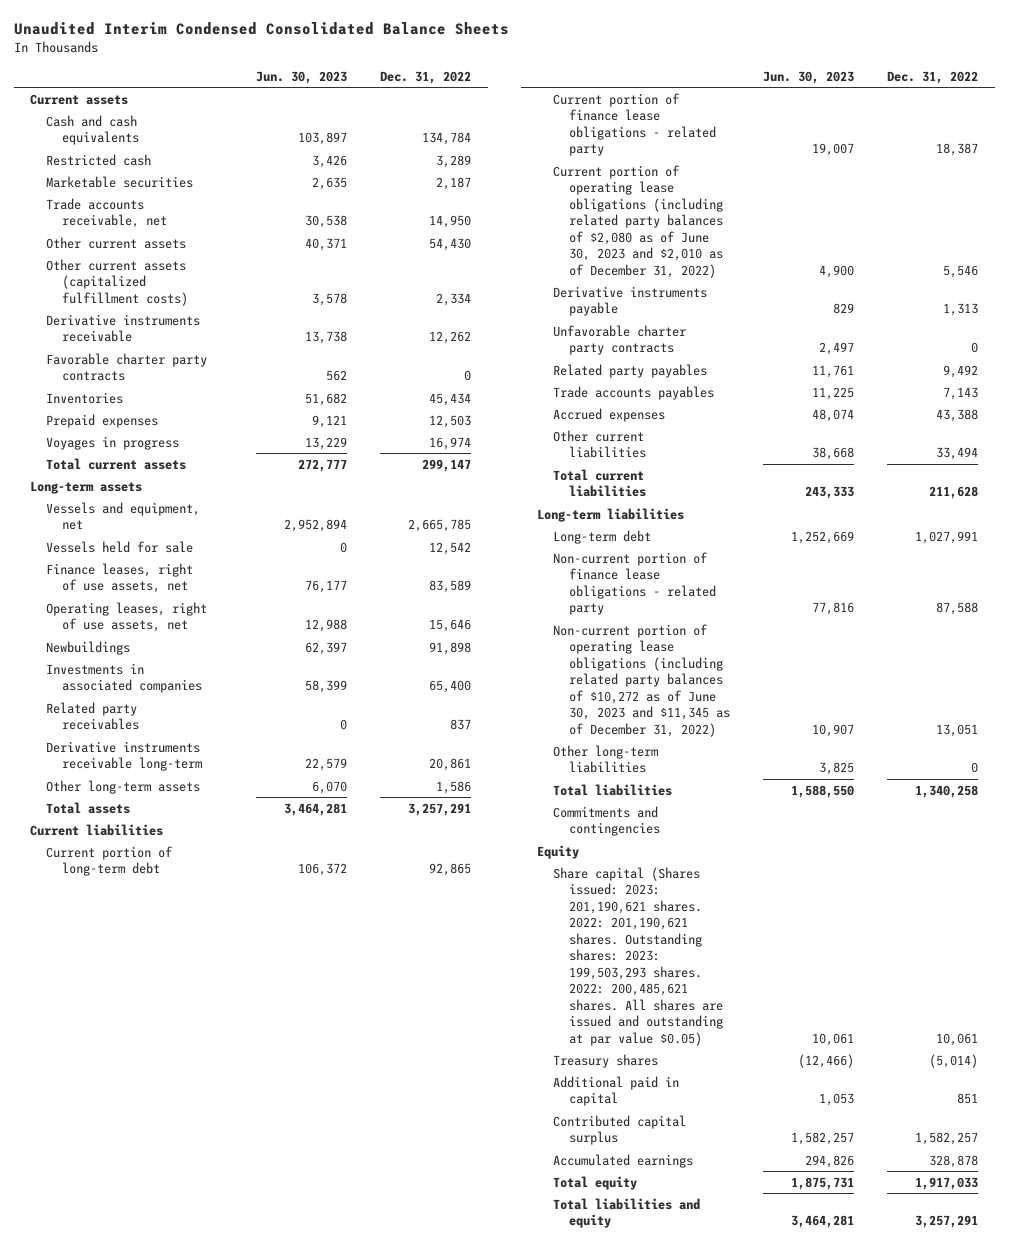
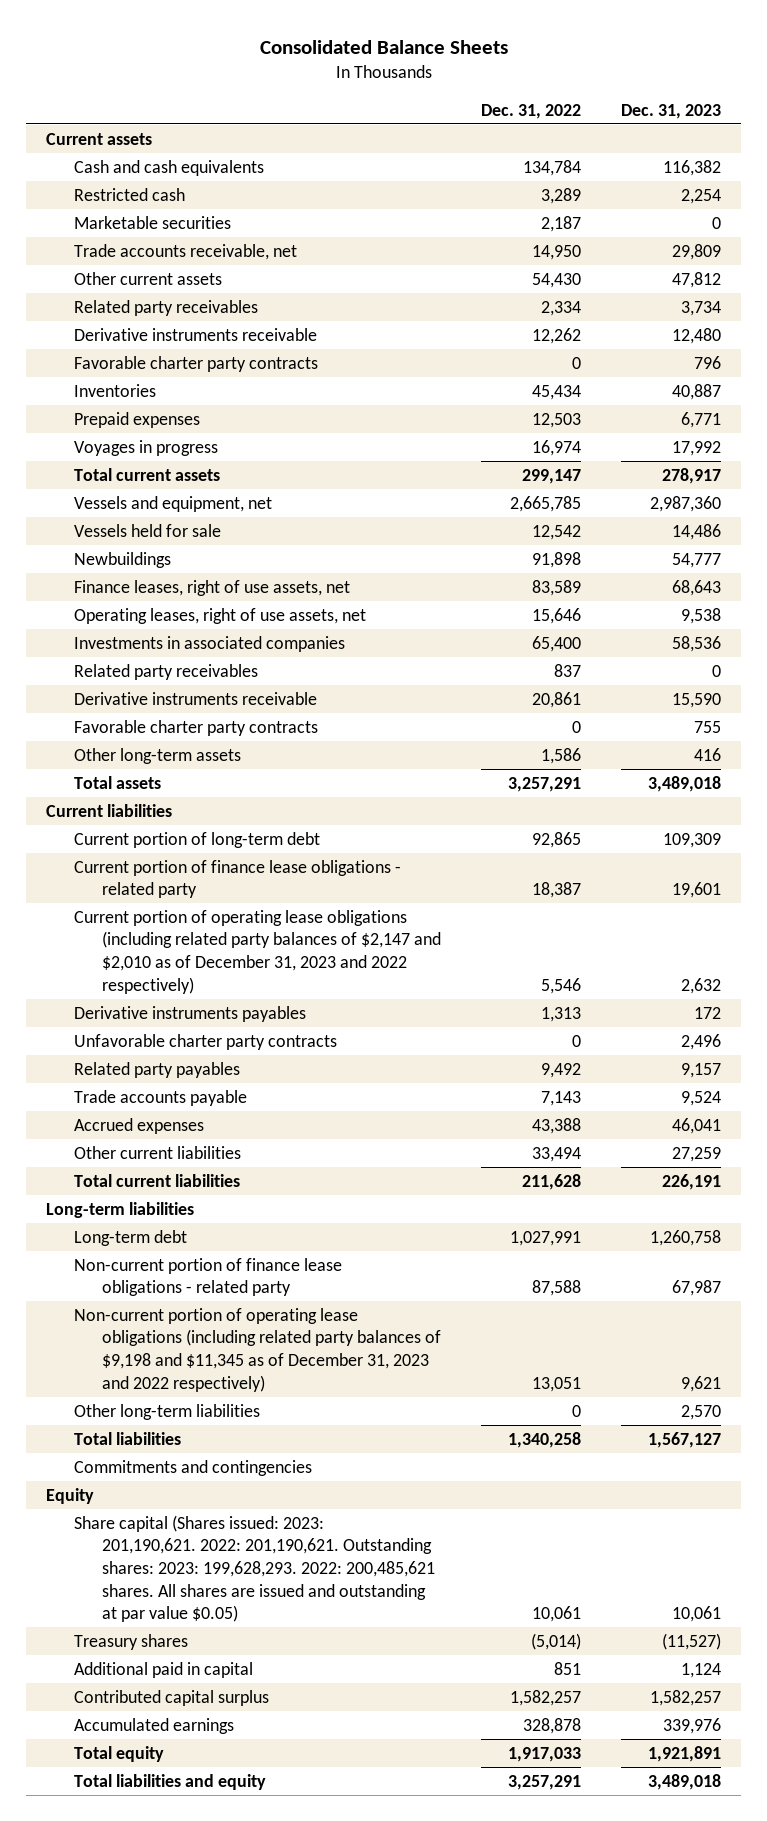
- Unaudited Interim Condensed Consolidated Balance Sheets
+ Consolidated Balance Sheets
- | Jun. 30, 2023 | Dec. 31, 2022
+ | Dec. 31, 2022 | Dec. 31, 2023
- Other current assets (capitalized fulfillment costs) | 3,578 | 2,334
+ Related party receivables | 2,334 | 3,734
- Long-term assets
moved up: Newbuildings | 91,898 | 54,777
- Derivative instruments receivable long-term | 22,579 | 20,861
+ Derivative instruments receivable | 20,861 | 15,590
+ Favorable charter party contracts | 0 | 755
- Current portion of operating lease obligations (including related party balances of $2,080 as of June 30, 2023 and $2,010 as of December 31, 2022) | 4,900 | 5,546
- Derivative instruments payable | 829 | 1,313
+ Current portion of operating lease obligations (including related party balances of $2,147 and $2,010 as of December 31, 2023 and 2022 respectively) | 5,546 | 2,632
+ Derivative instruments payables | 1,313 | 172
- Trade accounts payables | 11,225 | 7,143
+ Trade accounts payable | 7,143 | 9,524
- Non-current portion of operating lease obligations (including related party balances of $10,272 as of June 30, 2023 and $11,345 as of December 31, 2022) | 10,907 | 13,051
+ Non-current portion of operating lease obligations (including related party balances of $9,198 and $11,345 as of December 31, 2023 and 2022 respectively) | 13,051 | 9,621
- Share capital (Shares issued: 2023: 201,190,621 shares. 2022: 201,190,621 shares. Outstanding shares: 2023: 199,503,293 shares. 2022: 200,485,621 shares. All shares are issued and outstanding at par value $0.05) | 10,061 | 10,061
+ Share capital (Shares issued: 2023: 201,190,621. 2022: 201,190,621. Outstanding shares: 2023: 199,628,293. 2022: 200,485,621 shares. All shares are issued and outstanding at par value $0.05) | 10,061 | 10,061

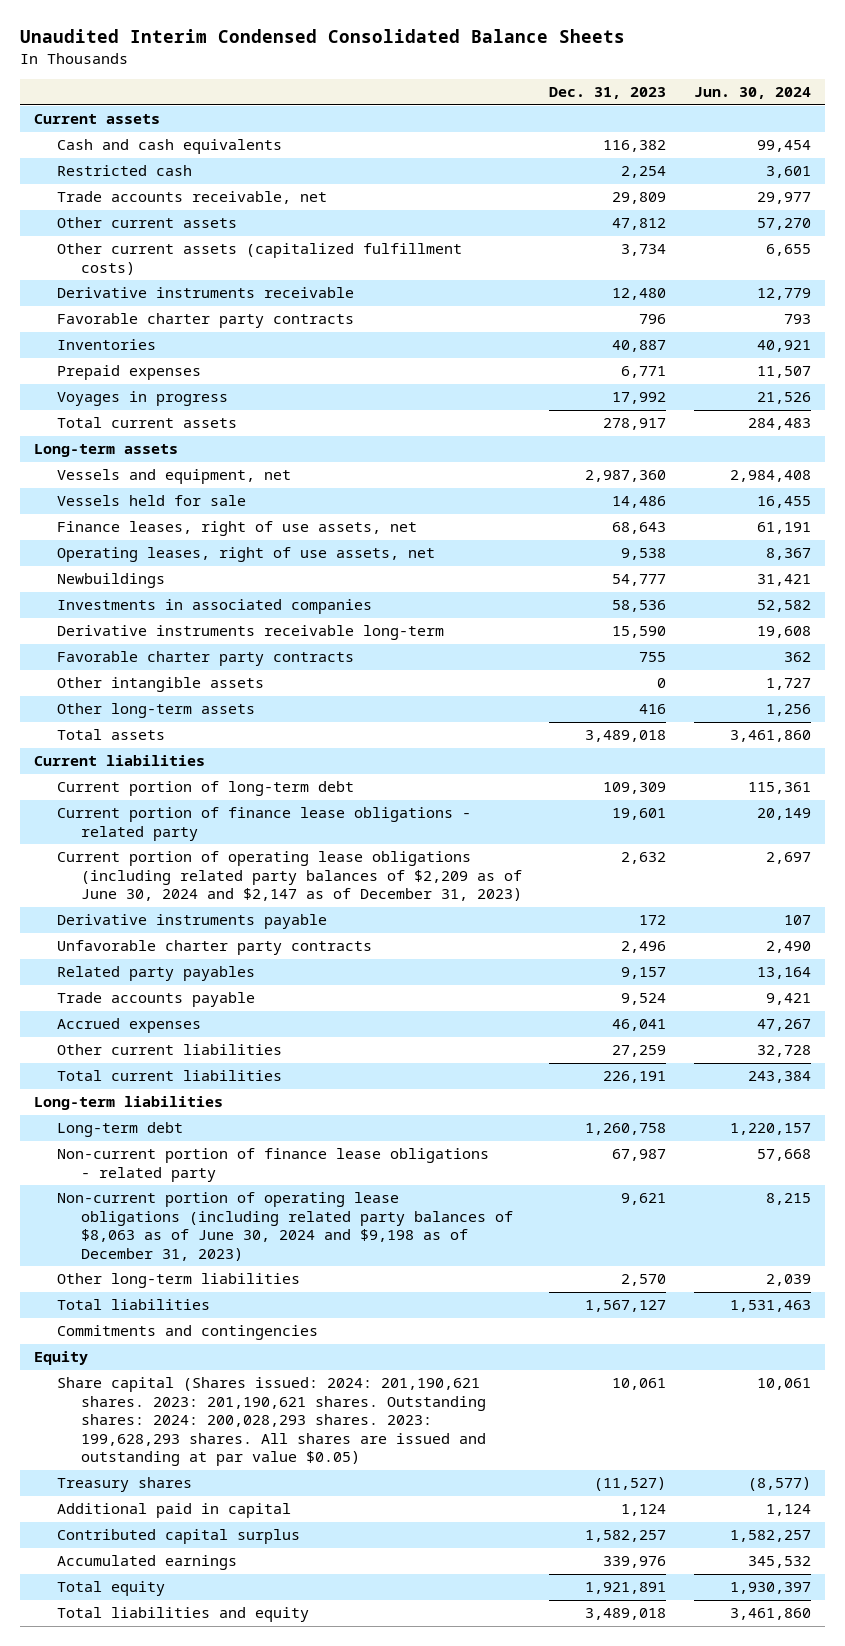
- Consolidated Balance Sheets
+ Unaudited Interim Condensed Consolidated Balance Sheets
- | Dec. 31, 2022 | Dec. 31, 2023
+ | Dec. 31, 2023 | Jun. 30, 2024
- Marketable securities | 2,187 | 0
- Related party receivables | 2,334 | 3,734
+ Other current assets (capitalized fulfillment costs) | 3,734 | 6,655
+ Long-term assets
moved down: Newbuildings | 54,777 | 31,421
- Related party receivables | 837 | 0
- Derivative instruments receivable | 20,861 | 15,590
+ Derivative instruments receivable long-term | 15,590 | 19,608
+ Other intangible assets | 0 | 1,727
- Current portion of operating lease obligations (including related party balances of $2,147 and $2,010 as of December 31, 2023 and 2022 respectively) | 5,546 | 2,632
- Derivative instruments payables | 1,313 | 172
+ Current portion of operating lease obligations (including related party balances of $2,209 as of June 30, 2024 and $2,147 as of December 31, 2023) | 2,632 | 2,697
+ Derivative instruments payable | 172 | 107
- Non-current portion of operating lease obligations (including related party balances of $9,198 and $11,345 as of December 31, 2023 and 2022 respectively) | 13,051 | 9,621
+ Non-current portion of operating lease obligations (including related party balances of $8,063 as of June 30, 2024 and $9,198 as of December 31, 2023) | 9,621 | 8,215
- Share capital (Shares issued: 2023: 201,190,621. 2022: 201,190,621. Outstanding shares: 2023: 199,628,293. 2022: 200,485,621 shares. All shares are issued and outstanding at par value $0.05) | 10,061 | 10,061
+ Share capital (Shares issued: 2024: 201,190,621 shares. 2023: 201,190,621 shares. Outstanding shares: 2024: 200,028,293 shares. 2023: 199,628,293 shares. All shares are issued and outstanding at par value $0.05) | 10,061 | 10,061

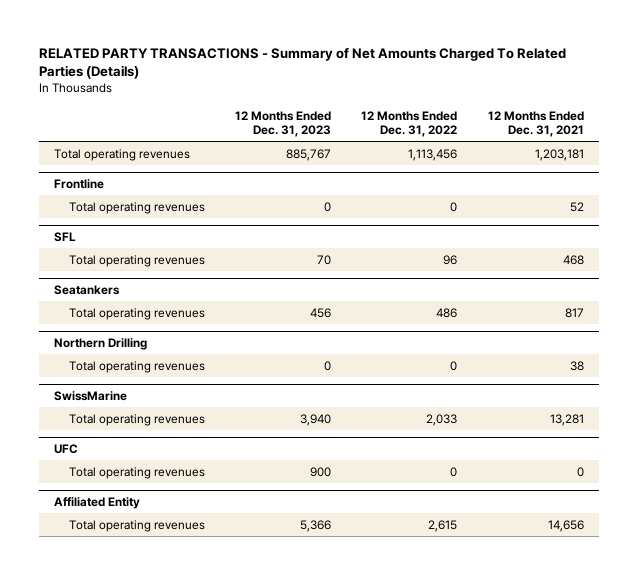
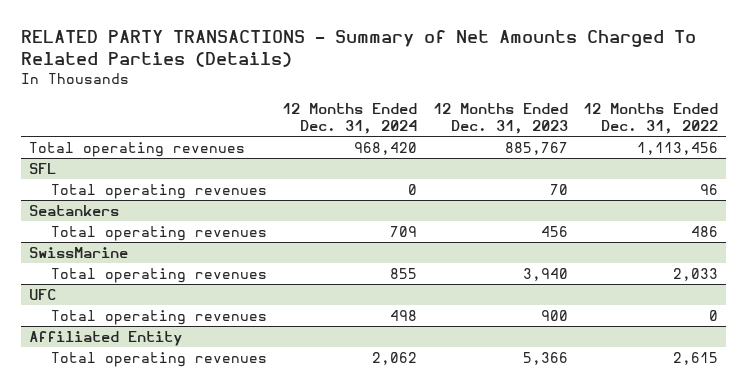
- | 12 Months Ended Dec. 31, 2023 | 12 Months Ended Dec. 31, 2022 | 12 Months Ended Dec. 31, 2021
+ | 12 Months Ended Dec. 31, 2024 | 12 Months Ended Dec. 31, 2023 | 12 Months Ended Dec. 31, 2022
- Frontline
- Total operating revenues | 0 | 0 | 52
- Northern Drilling
- Total operating revenues | 0 | 0 | 38

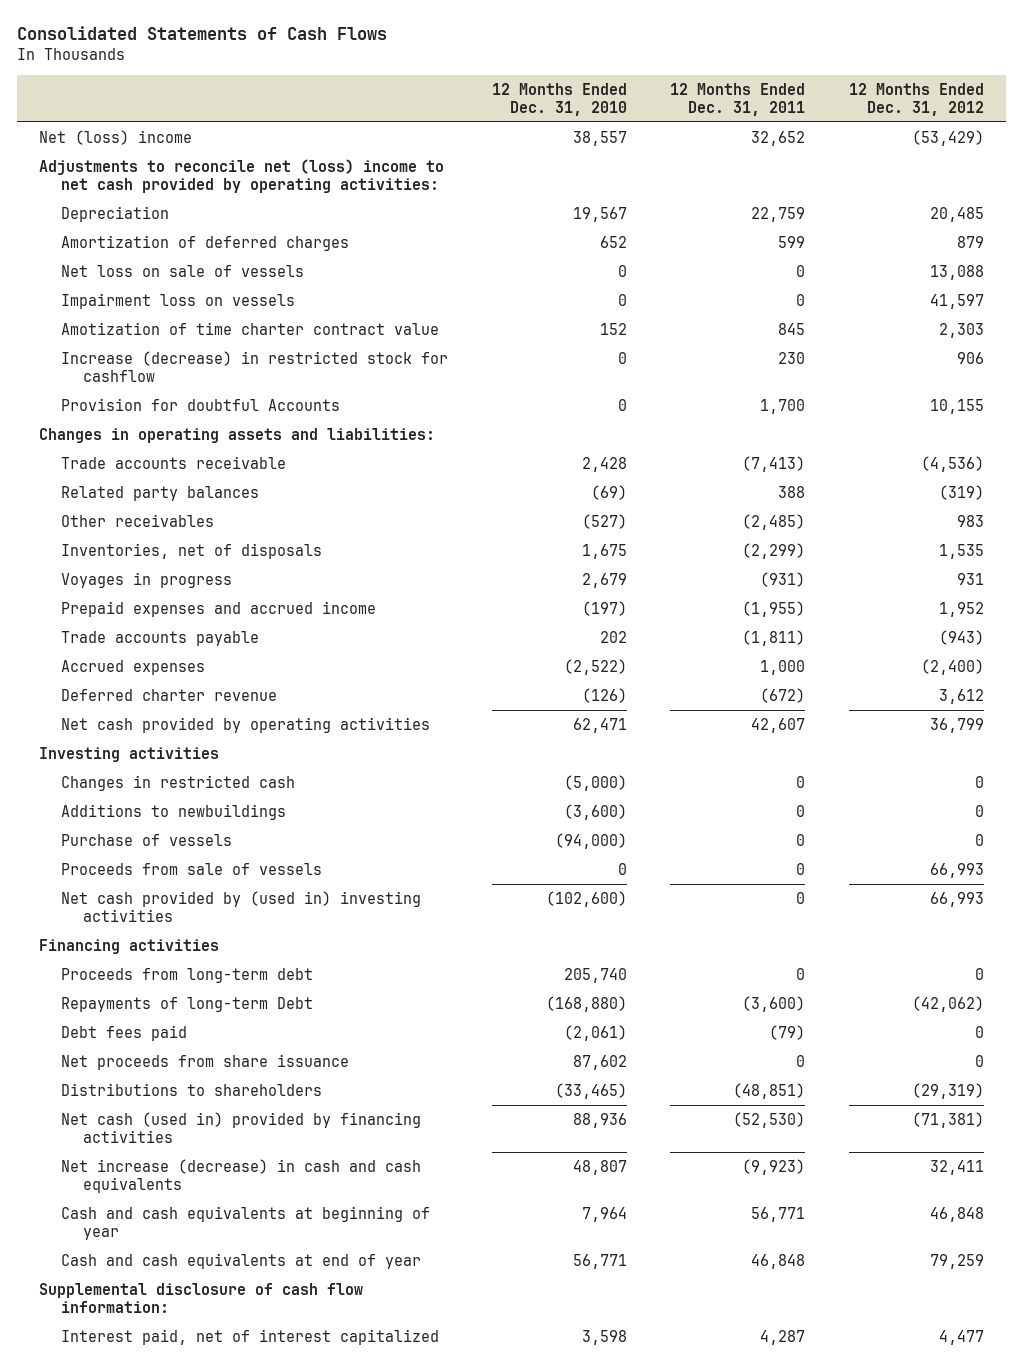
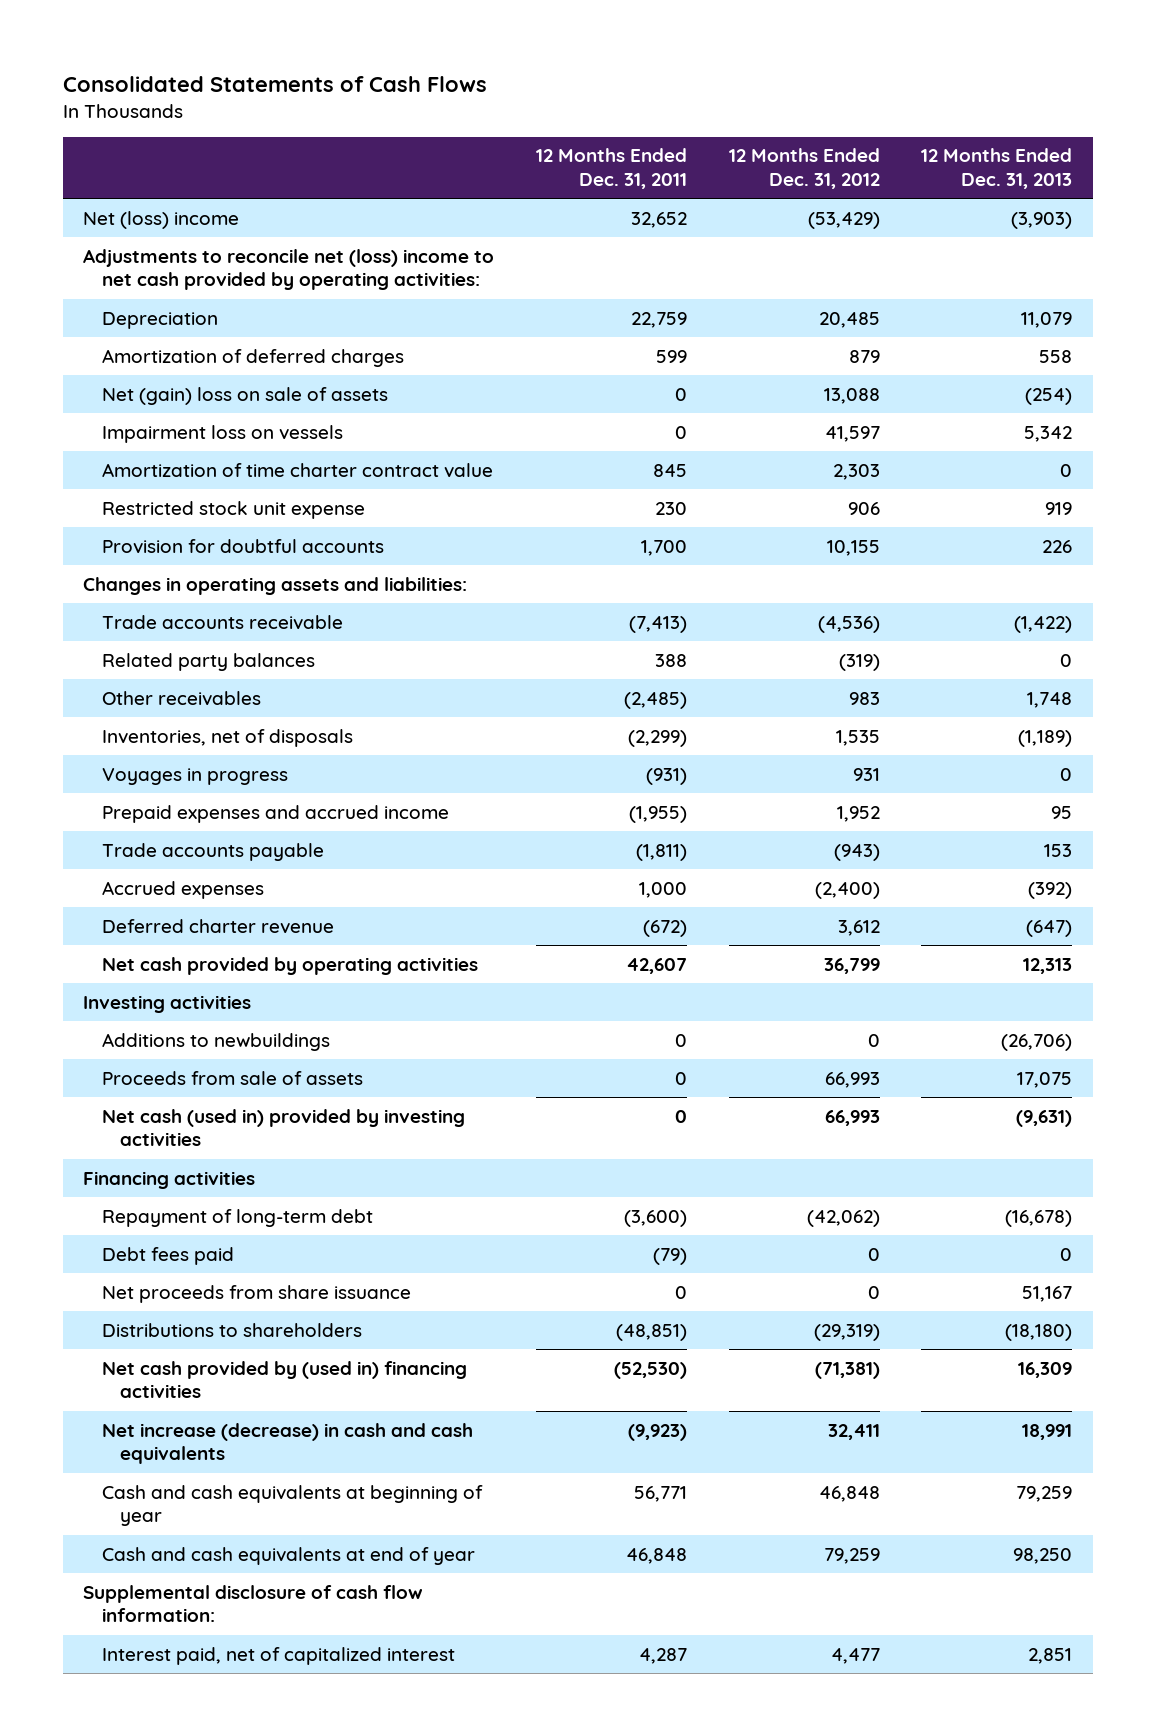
- | 12 Months Ended Dec. 31, 2010 | 12 Months Ended Dec. 31, 2011 | 12 Months Ended Dec. 31, 2012
+ | 12 Months Ended Dec. 31, 2011 | 12 Months Ended Dec. 31, 2012 | 12 Months Ended Dec. 31, 2013
- Net loss on sale of vessels | 0 | 0 | 13,088
+ Net (gain) loss on sale of assets | 0 | 13,088 | (254)
- Amotization of time charter contract value | 152 | 845 | 2,303
- Increase (decrease) in restricted stock for cashflow | 0 | 230 | 906
- Provision for doubtful Accounts | 0 | 1,700 | 10,155
+ Amortization of time charter contract value | 845 | 2,303 | 0
+ Restricted stock unit expense | 230 | 906 | 919
+ Provision for doubtful accounts | 1,700 | 10,155 | 226
- Changes in restricted cash | (5,000) | 0 | 0
- Purchase of vessels | (94,000) | 0 | 0
- Proceeds from sale of vessels | 0 | 0 | 66,993
- Net cash provided by (used in) investing activities | (102,600) | 0 | 66,993
+ Proceeds from sale of assets | 0 | 66,993 | 17,075
+ Net cash (used in) provided by investing activities | 0 | 66,993 | (9,631)
- Proceeds from long-term debt | 205,740 | 0 | 0
- Repayments of long-term Debt | (168,880) | (3,600) | (42,062)
+ Repayment of long-term debt | (3,600) | (42,062) | (16,678)
- Net cash (used in) provided by financing activities | 88,936 | (52,530) | (71,381)
+ Net cash provided by (used in) financing activities | (52,530) | (71,381) | 16,309
- Interest paid, net of interest capitalized | 3,598 | 4,287 | 4,477
+ Interest paid, net of capitalized interest | 4,287 | 4,477 | 2,851

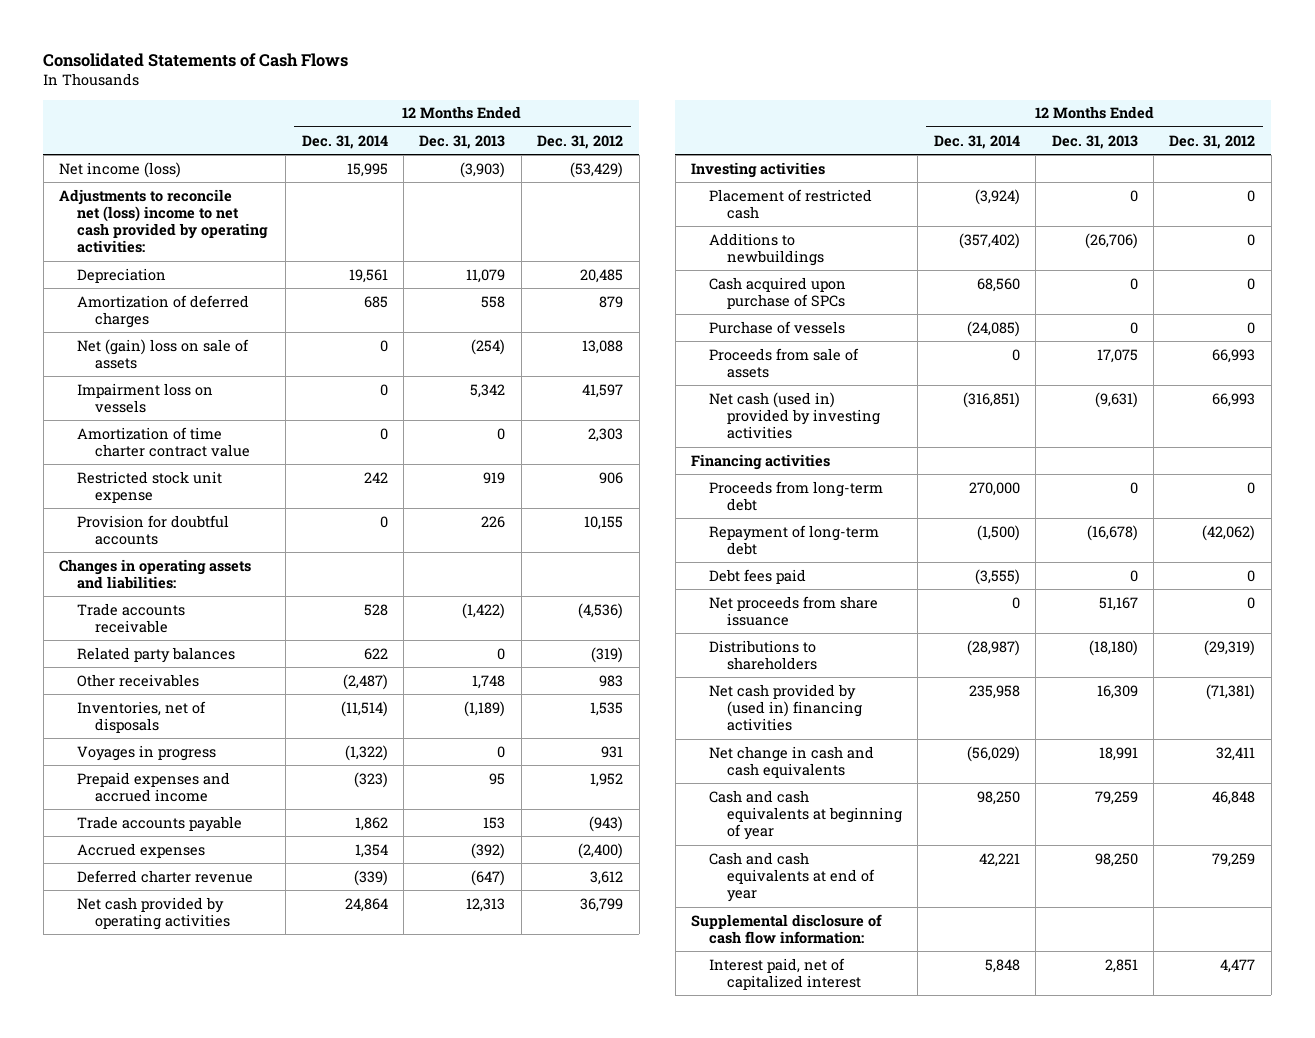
- | 12 Months Ended Dec. 31, 2011 | 12 Months Ended Dec. 31, 2012 | 12 Months Ended Dec. 31, 2013
+ | 12 Months Ended Dec. 31, 2014 | 12 Months Ended Dec. 31, 2013 | 12 Months Ended Dec. 31, 2012
- Net (loss) income | 32,652 | (53,429) | (3,903)
+ Net income (loss) | 15,995 | (3,903) | (53,429)
+ Placement of restricted cash | (3,924) | 0 | 0
+ Cash acquired upon purchase of SPCs | 68,560 | 0 | 0
+ Purchase of vessels | (24,085) | 0 | 0
+ Proceeds from long-term debt | 270,000 | 0 | 0
- Net increase (decrease) in cash and cash equivalents | (9,923) | 32,411 | 18,991
+ Net change in cash and cash equivalents | (56,029) | 18,991 | 32,411

